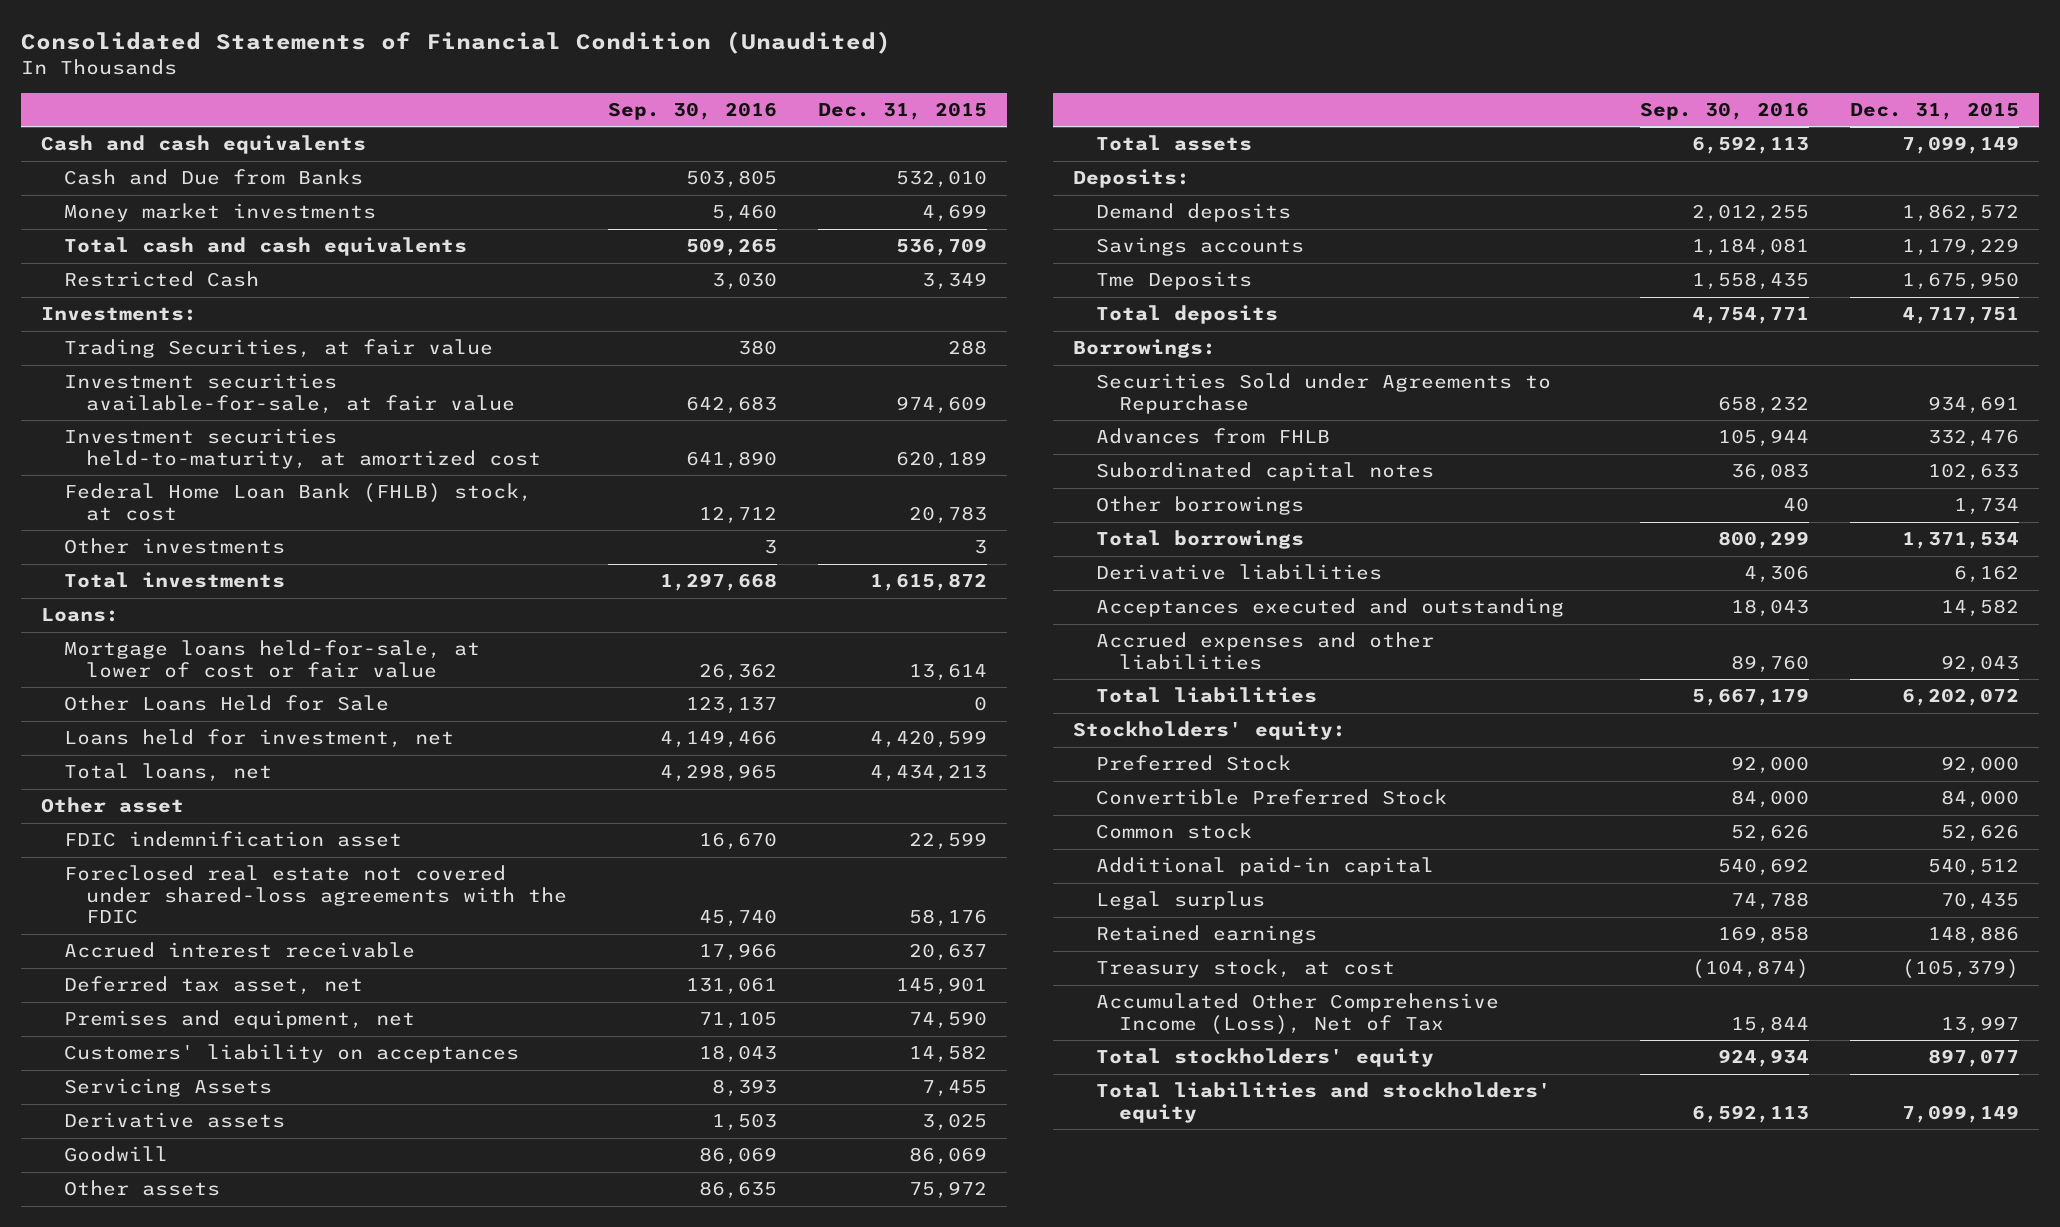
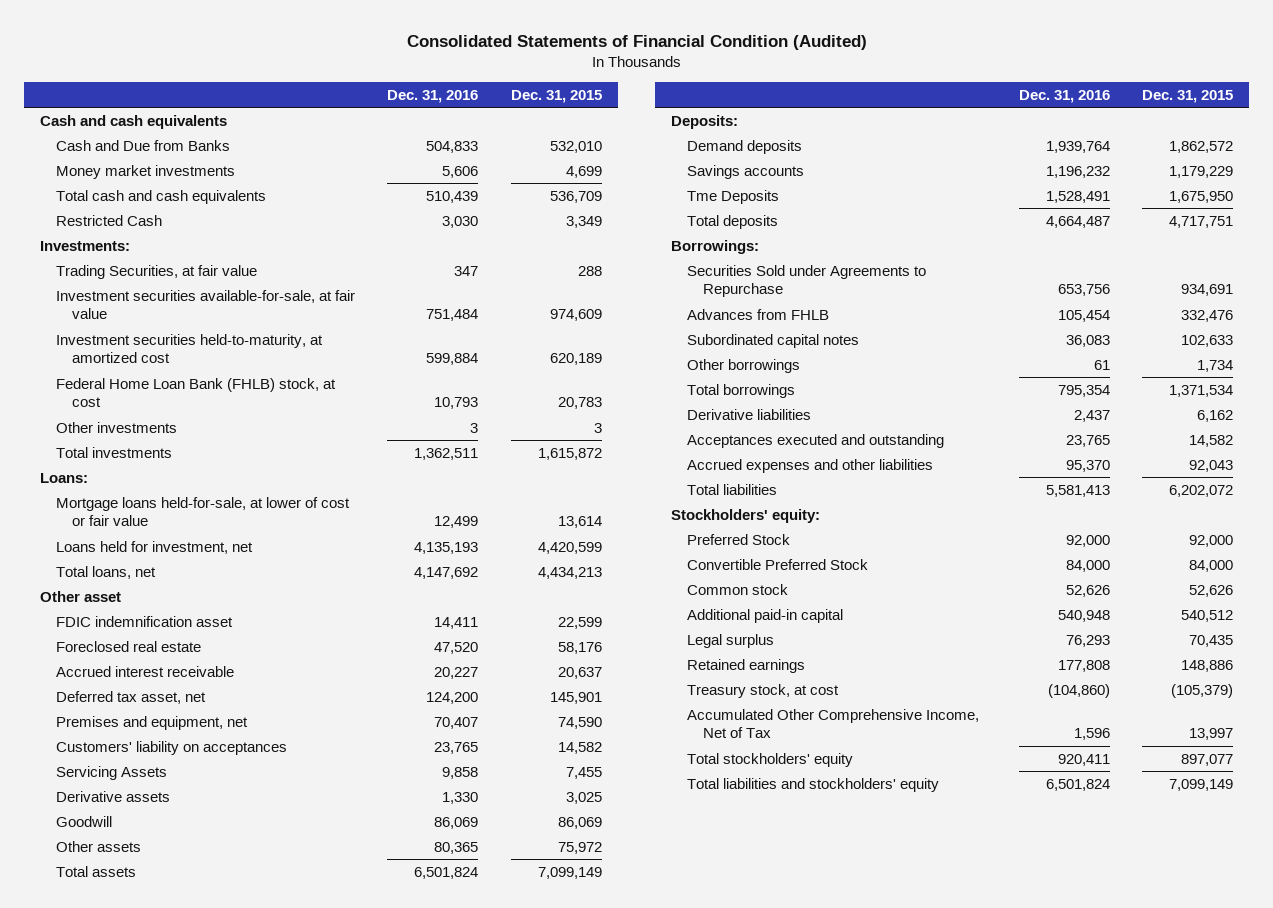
- Consolidated Statements of Financial Condition (Unaudited)
+ Consolidated Statements of Financial Condition (Audited)
- | Sep. 30, 2016 | Dec. 31, 2015
+ | Dec. 31, 2016 | Dec. 31, 2015
- Other Loans Held for Sale | 123,137 | 0
- Foreclosed real estate not covered under shared-loss agreements with the FDIC | 45,740 | 58,176
+ Foreclosed real estate | 47,520 | 58,176
- Accumulated Other Comprehensive Income (Loss), Net of Tax | 15,844 | 13,997
+ Accumulated Other Comprehensive Income, Net of Tax | 1,596 | 13,997

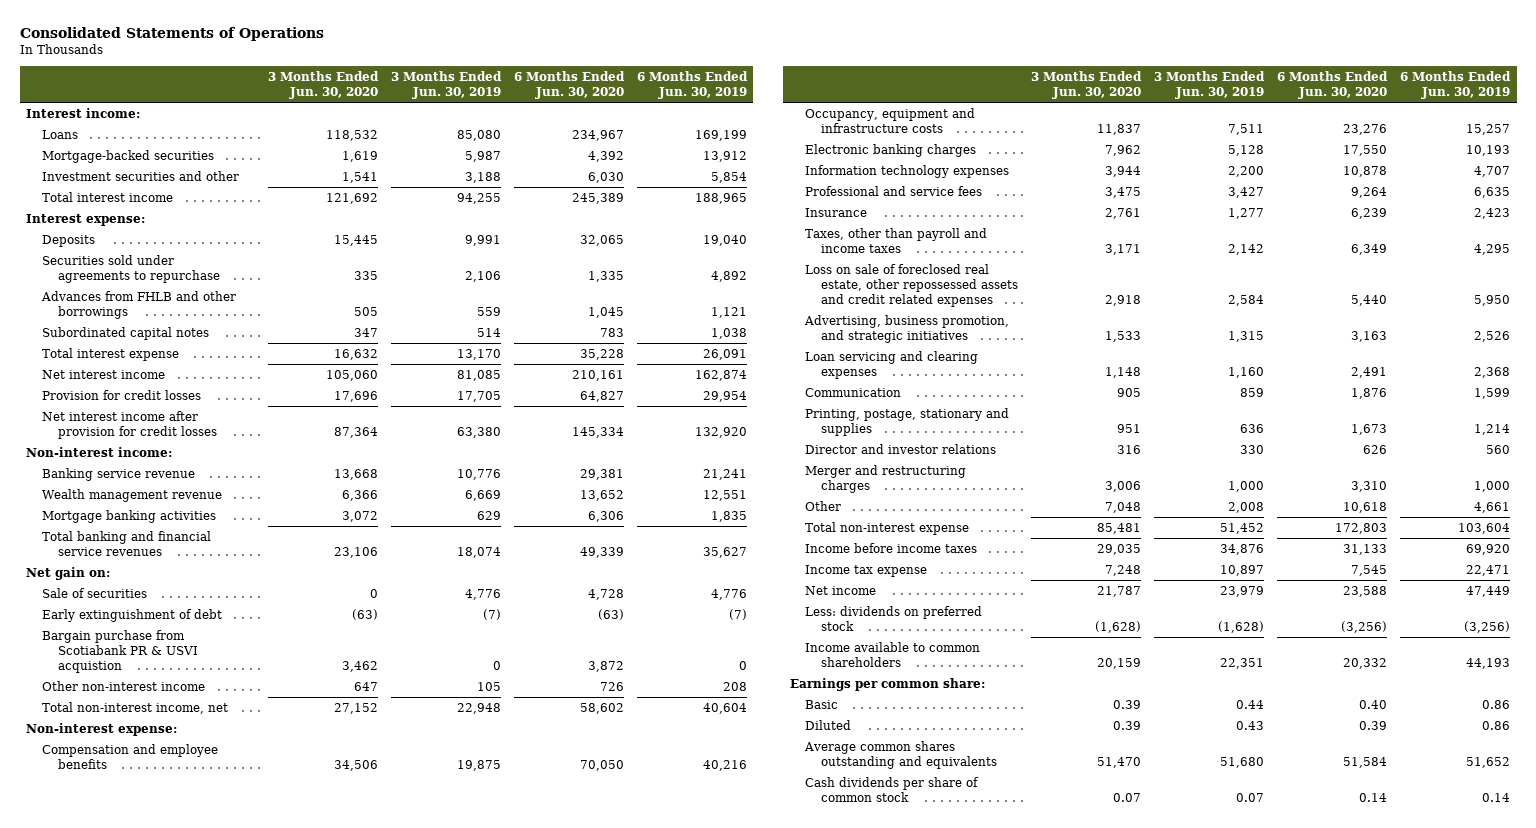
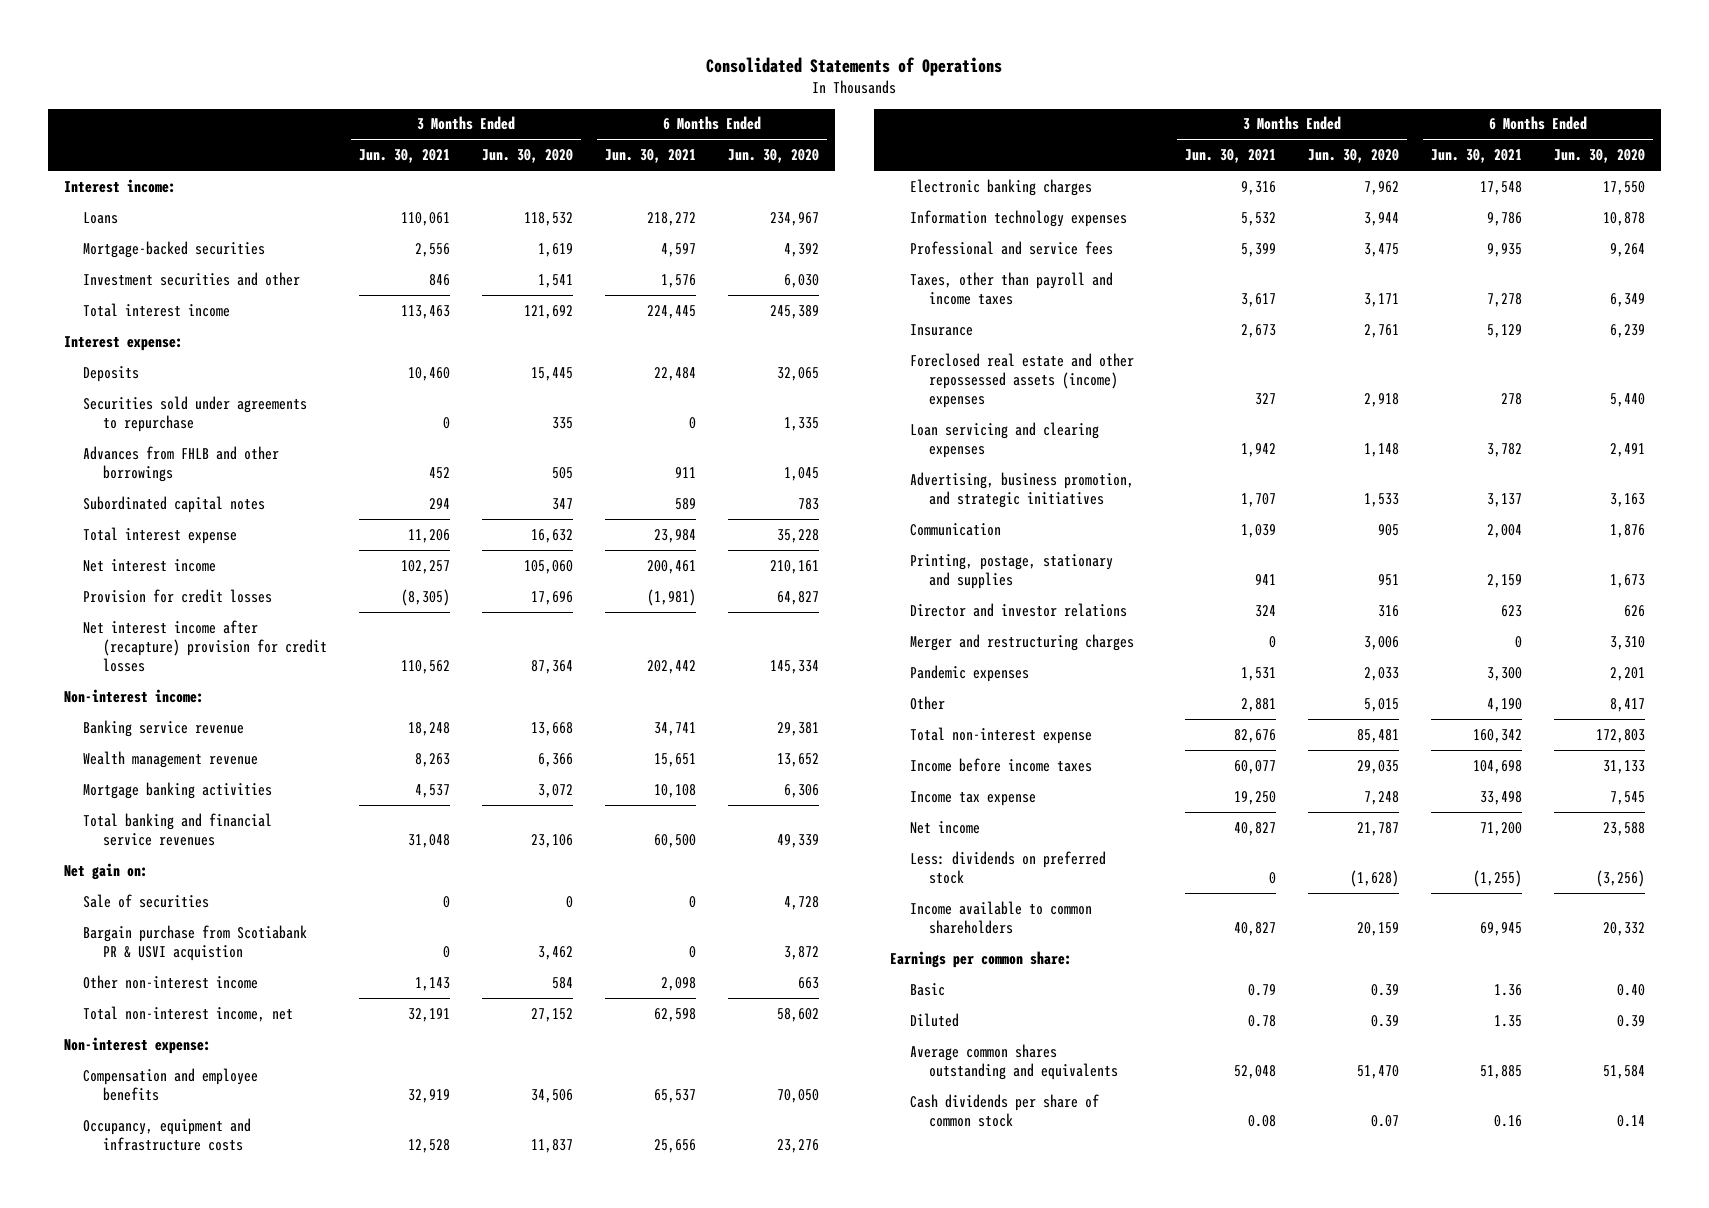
- | 3 Months Ended Jun. 30, 2020 | 3 Months Ended Jun. 30, 2019 | 6 Months Ended Jun. 30, 2020 | 6 Months Ended Jun. 30, 2019
+ | 3 Months Ended Jun. 30, 2021 | 3 Months Ended Jun. 30, 2020 | 6 Months Ended Jun. 30, 2021 | 6 Months Ended Jun. 30, 2020
- Net interest income after provision for credit losses | 87,364 | 63,380 | 145,334 | 132,920
+ Net interest income after (recapture) provision for credit losses | 110,562 | 87,364 | 202,442 | 145,334
- Early extinguishment of debt | (63) | (7) | (63) | (7)
- Other non-interest income | 647 | 105 | 726 | 208
+ Other non-interest income | 1,143 | 584 | 2,098 | 663
- Loss on sale of foreclosed real estate, other repossessed assets and credit related expenses | 2,918 | 2,584 | 5,440 | 5,950
moved down: Insurance | 2,673 | 2,761 | 5,129 | 6,239
+ Foreclosed real estate and other repossessed assets (income) expenses | 327 | 2,918 | 278 | 5,440
moved down: Advertising, business promotion, and strategic initiatives | 1,707 | 1,533 | 3,137 | 3,163
- Other | 7,048 | 2,008 | 10,618 | 4,661
+ Pandemic expenses | 1,531 | 2,033 | 3,300 | 2,201
+ Other | 2,881 | 5,015 | 4,190 | 8,417

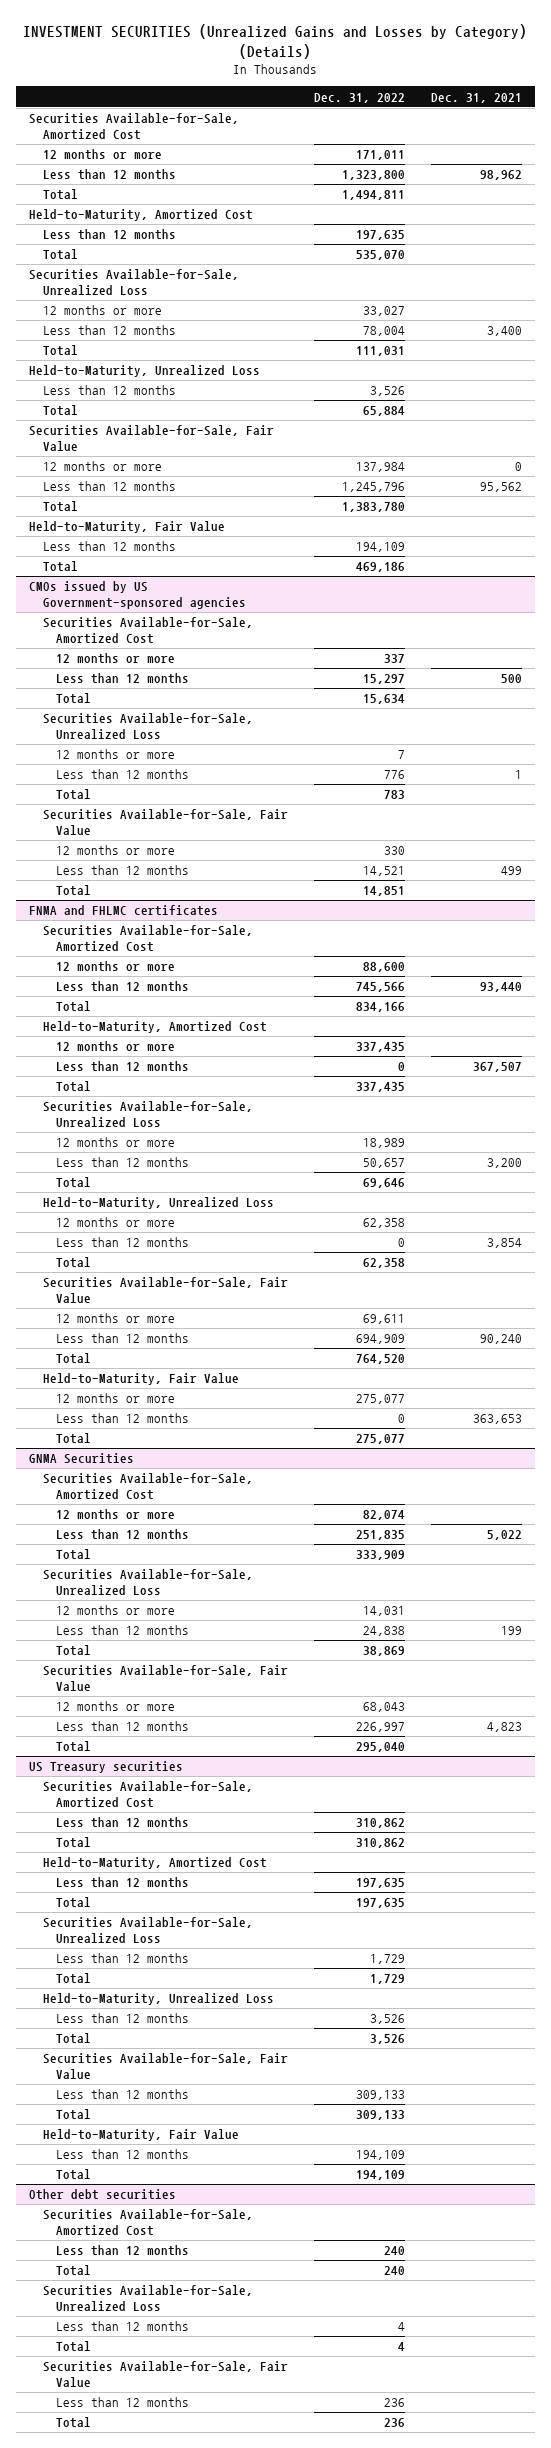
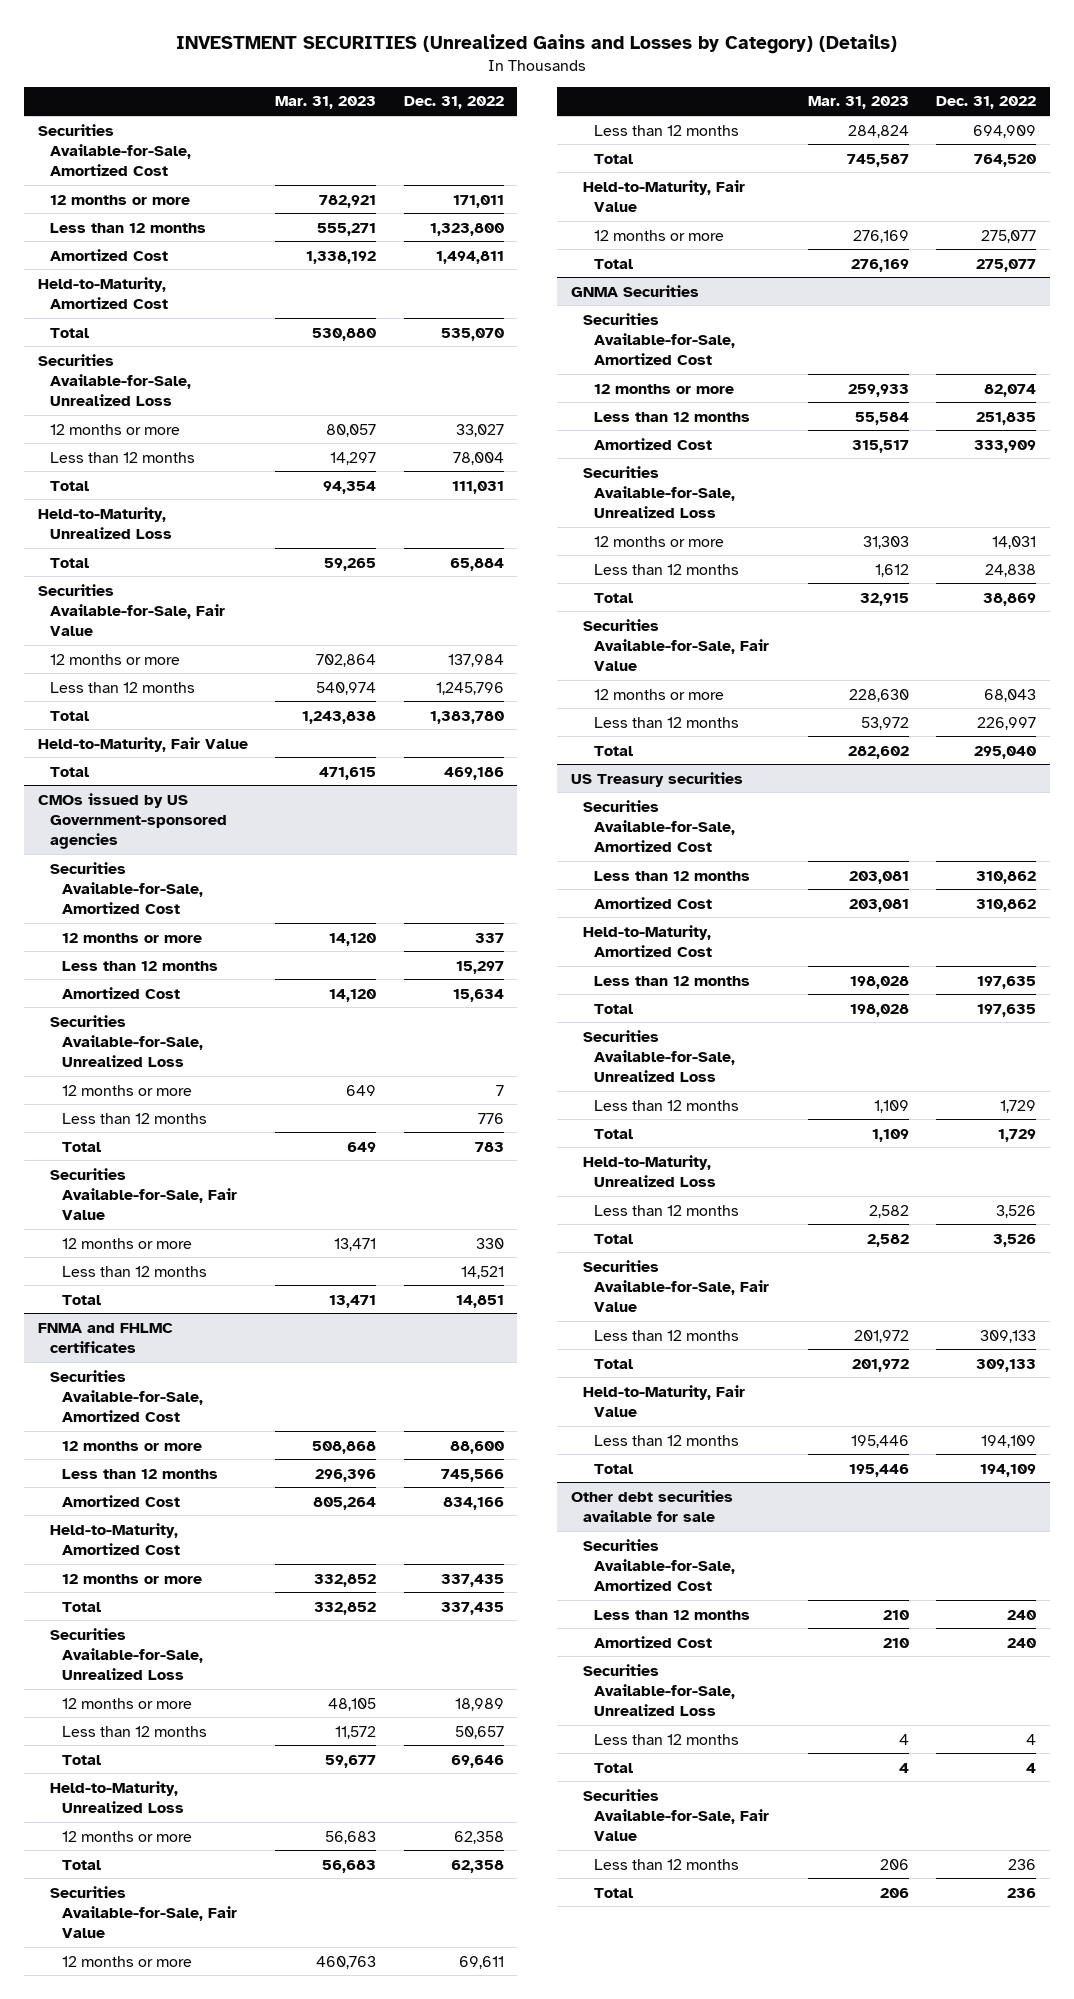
- | Dec. 31, 2022 | Dec. 31, 2021
+ | Mar. 31, 2023 | Dec. 31, 2022
- Total | 1,494,811 |
+ Amortized Cost | 1,338,192 | 1,494,811
- Less than 12 months | 197,635 |
- Less than 12 months | 3,526 |
- Less than 12 months | 194,109 |
@ CMOs issued by US Government-sponsored agencies
- Total | 15,634 |
+ Amortized Cost | 14,120 | 15,634
@ FNMA and FHLMC certificates
- Total | 834,166 |
+ Amortized Cost | 805,264 | 834,166
- Less than 12 months | 0 | 367,507
- Less than 12 months | 0 | 3,854
- Less than 12 months | 0 | 363,653
@ GNMA Securities
- Total | 333,909 |
+ Amortized Cost | 315,517 | 333,909
@ US Treasury securities
- Total | 310,862 |
+ Amortized Cost | 203,081 | 310,862
- Other debt securities
+ Other debt securities available for sale
- Total | 240 |
+ Amortized Cost | 210 | 240

